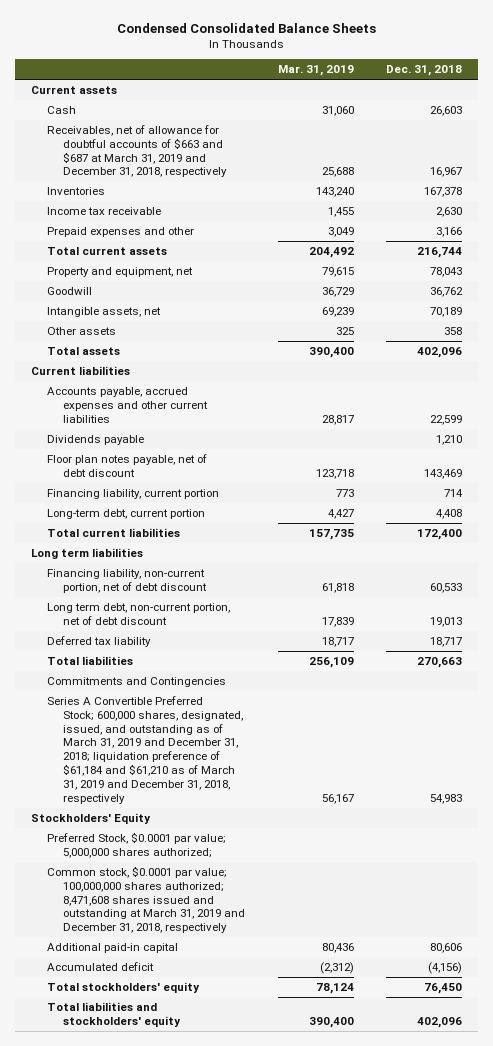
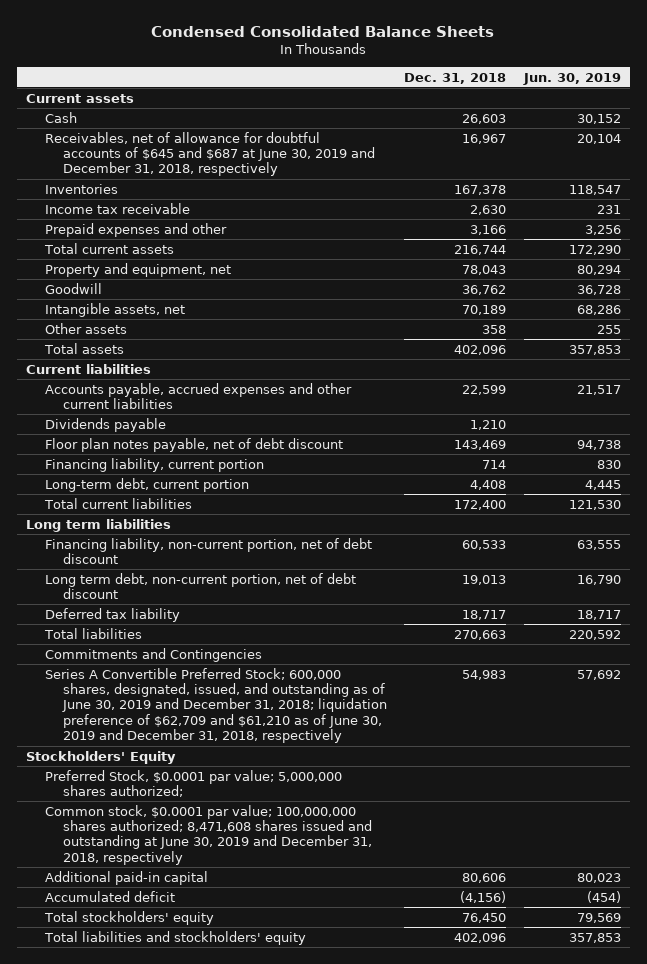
- | Mar. 31, 2019 | Dec. 31, 2018
+ | Dec. 31, 2018 | Jun. 30, 2019
- Receivables, net of allowance for doubtful accounts of $663 and $687 at March 31, 2019 and December 31, 2018, respectively | 25,688 | 16,967
+ Receivables, net of allowance for doubtful accounts of $645 and $687 at June 30, 2019 and December 31, 2018, respectively | 16,967 | 20,104
- Series A Convertible Preferred Stock; 600,000 shares, designated, issued, and outstanding as of March 31, 2019 and December 31, 2018; liquidation preference of $61,184 and $61,210 as of March 31, 2019 and December 31, 2018, respectively | 56,167 | 54,983
+ Series A Convertible Preferred Stock; 600,000 shares, designated, issued, and outstanding as of June 30, 2019 and December 31, 2018; liquidation preference of $62,709 and $61,210 as of June 30, 2019 and December 31, 2018, respectively | 54,983 | 57,692
- Common stock, $0.0001 par value; 100,000,000 shares authorized; 8,471,608 shares issued and outstanding at March 31, 2019 and December 31, 2018, respectively
+ Common stock, $0.0001 par value; 100,000,000 shares authorized; 8,471,608 shares issued and outstanding at June 30, 2019 and December 31, 2018, respectively

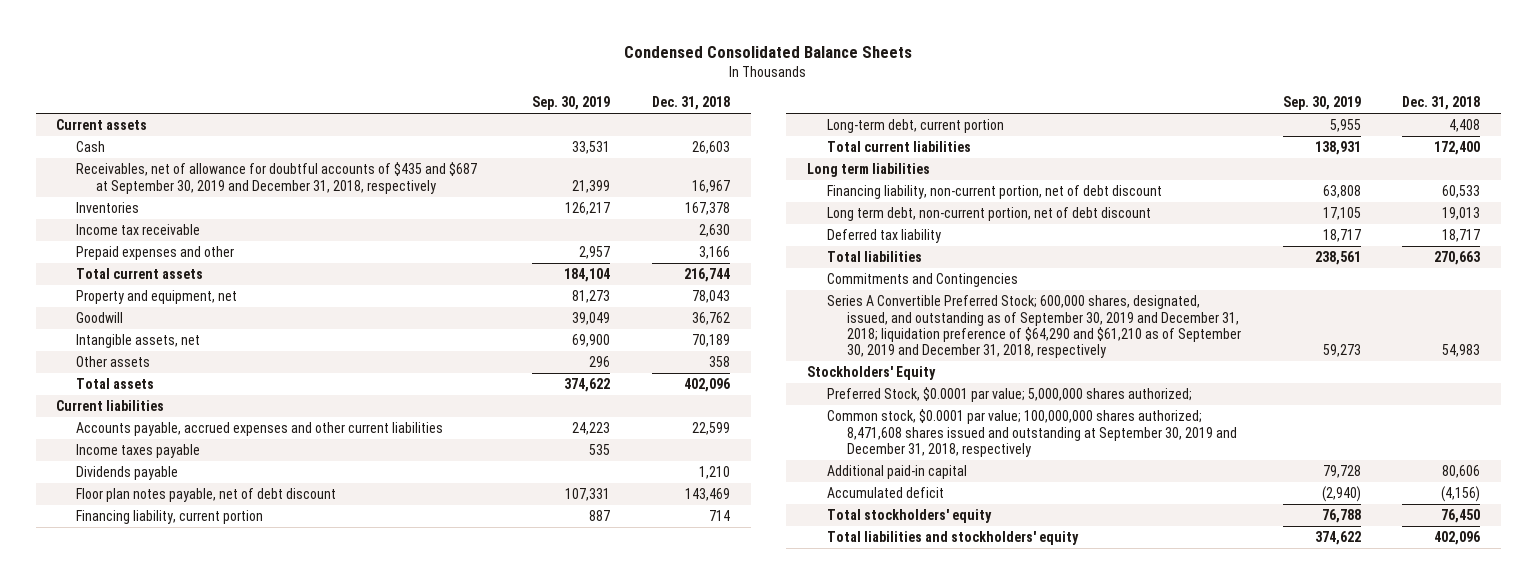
- | Dec. 31, 2018 | Jun. 30, 2019
+ | Sep. 30, 2019 | Dec. 31, 2018
- Receivables, net of allowance for doubtful accounts of $645 and $687 at June 30, 2019 and December 31, 2018, respectively | 16,967 | 20,104
+ Receivables, net of allowance for doubtful accounts of $435 and $687 at September 30, 2019 and December 31, 2018, respectively | 21,399 | 16,967
+ Income taxes payable | 535 |
- Series A Convertible Preferred Stock; 600,000 shares, designated, issued, and outstanding as of June 30, 2019 and December 31, 2018; liquidation preference of $62,709 and $61,210 as of June 30, 2019 and December 31, 2018, respectively | 54,983 | 57,692
+ Series A Convertible Preferred Stock; 600,000 shares, designated, issued, and outstanding as of September 30, 2019 and December 31, 2018; liquidation preference of $64,290 and $61,210 as of September 30, 2019 and December 31, 2018, respectively | 59,273 | 54,983
- Common stock, $0.0001 par value; 100,000,000 shares authorized; 8,471,608 shares issued and outstanding at June 30, 2019 and December 31, 2018, respectively
+ Common stock, $0.0001 par value; 100,000,000 shares authorized; 8,471,608 shares issued and outstanding at September 30, 2019 and December 31, 2018, respectively

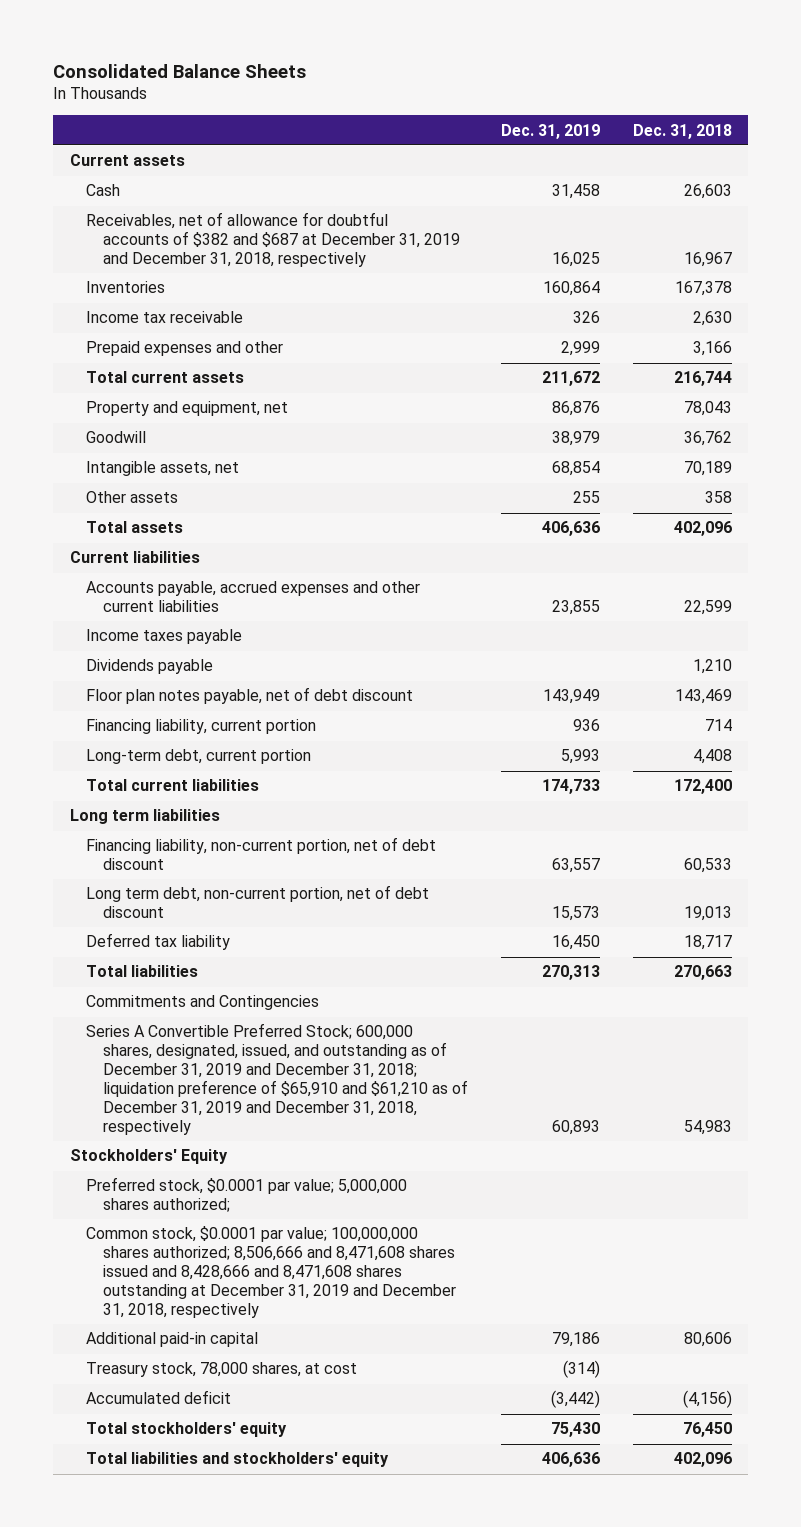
- Condensed Consolidated Balance Sheets
+ Consolidated Balance Sheets
- | Sep. 30, 2019 | Dec. 31, 2018
+ | Dec. 31, 2019 | Dec. 31, 2018
- Receivables, net of allowance for doubtful accounts of $435 and $687 at September 30, 2019 and December 31, 2018, respectively | 21,399 | 16,967
+ Receivables, net of allowance for doubtful accounts of $382 and $687 at December 31, 2019 and December 31, 2018, respectively | 16,025 | 16,967
- Series A Convertible Preferred Stock; 600,000 shares, designated, issued, and outstanding as of September 30, 2019 and December 31, 2018; liquidation preference of $64,290 and $61,210 as of September 30, 2019 and December 31, 2018, respectively | 59,273 | 54,983
+ Series A Convertible Preferred Stock; 600,000 shares, designated, issued, and outstanding as of December 31, 2019 and December 31, 2018; liquidation preference of $65,910 and $61,210 as of December 31, 2019 and December 31, 2018, respectively | 60,893 | 54,983
- Preferred Stock, $0.0001 par value; 5,000,000 shares authorized;
- Common stock, $0.0001 par value; 100,000,000 shares authorized; 8,471,608 shares issued and outstanding at September 30, 2019 and December 31, 2018, respectively
+ Preferred stock, $0.0001 par value; 5,000,000 shares authorized;
+ Common stock, $0.0001 par value; 100,000,000 shares authorized; 8,506,666 and 8,471,608 shares issued and 8,428,666 and 8,471,608 shares outstanding at December 31, 2019 and December 31, 2018, respectively
+ Treasury stock, 78,000 shares, at cost | (314) |

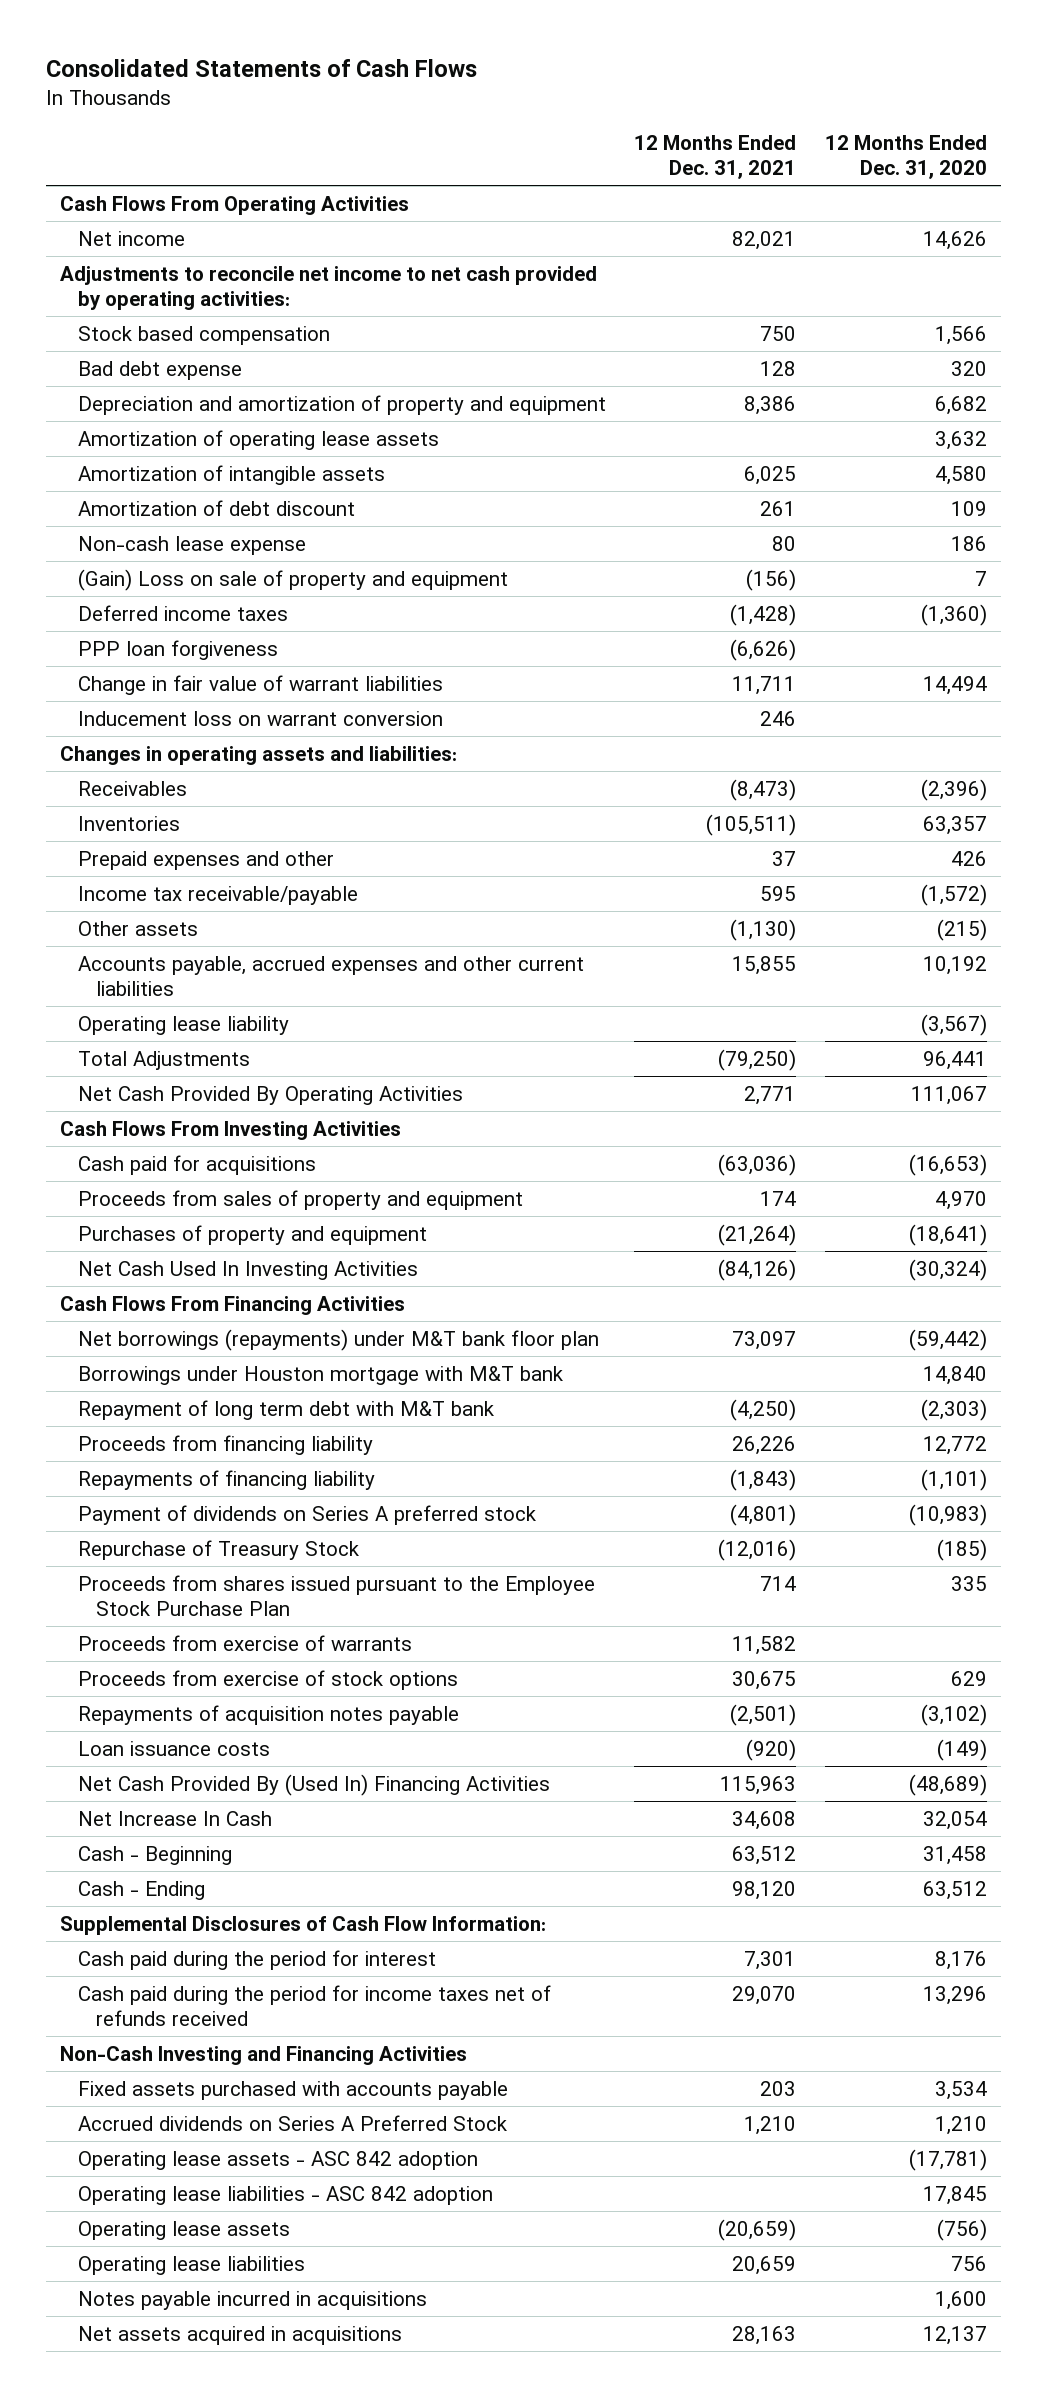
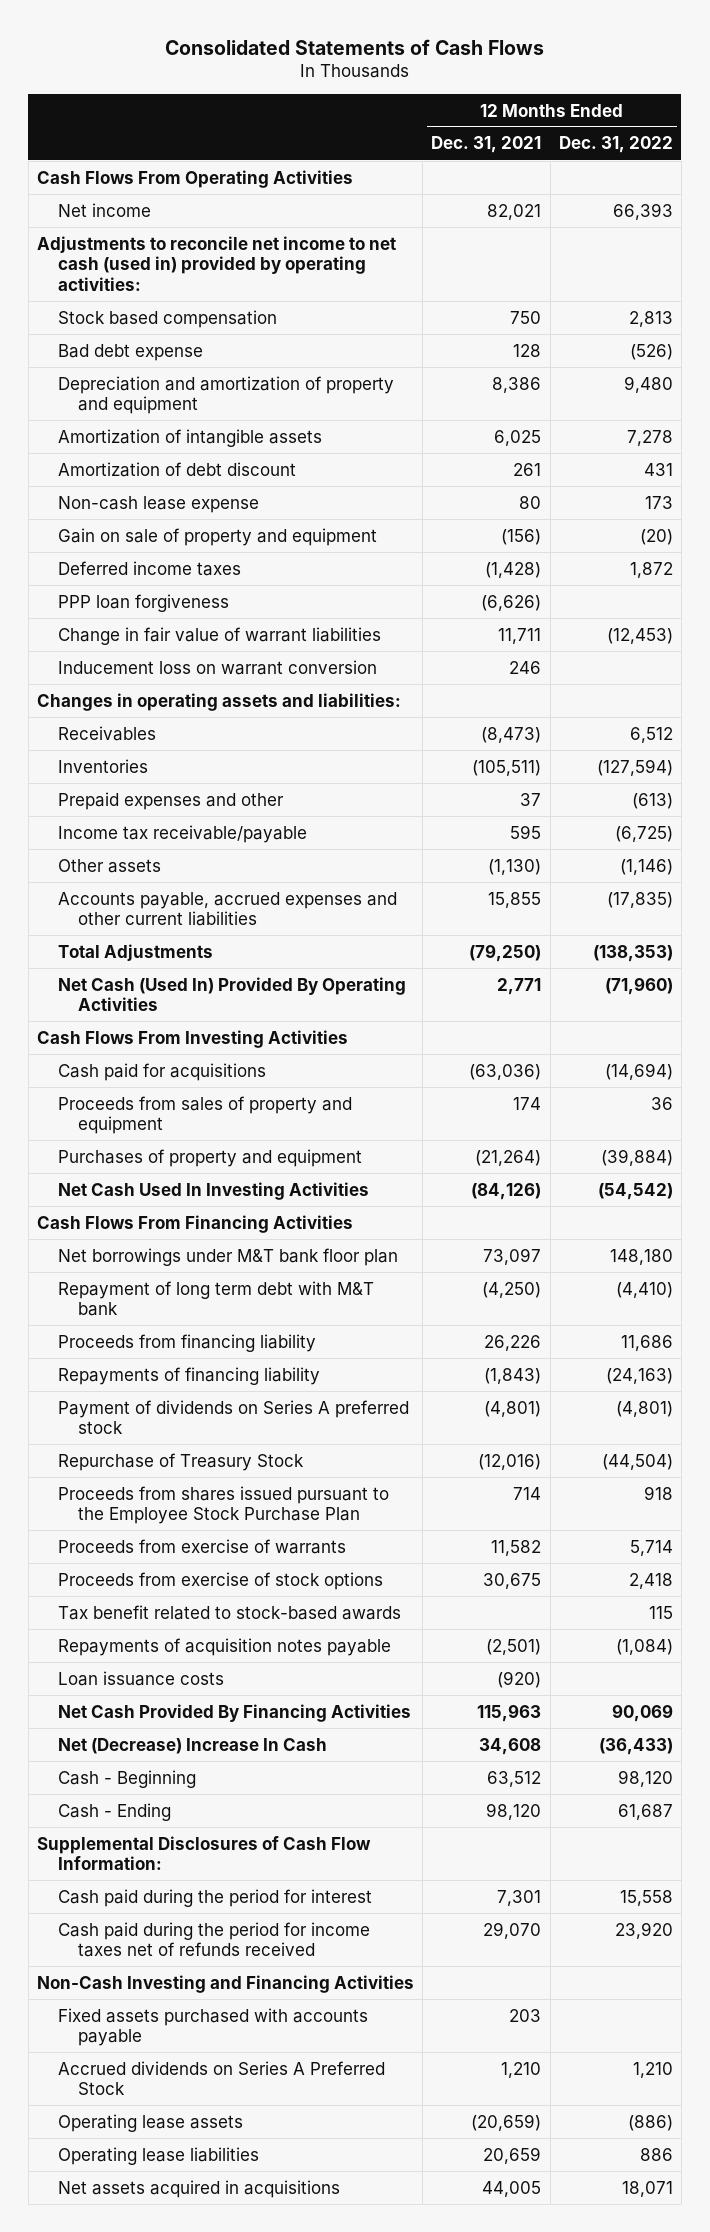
- | 12 Months Ended Dec. 31, 2021 | 12 Months Ended Dec. 31, 2020
+ | 12 Months Ended Dec. 31, 2021 | 12 Months Ended Dec. 31, 2022
- Adjustments to reconcile net income to net cash provided by operating activities:
+ Adjustments to reconcile net income to net cash (used in) provided by operating activities:
- Amortization of operating lease assets | | 3,632
- (Gain) Loss on sale of property and equipment | (156) | 7
+ Gain on sale of property and equipment | (156) | (20)
- Operating lease liability | | (3,567)
- Net Cash Provided By Operating Activities | 2,771 | 111,067
+ Net Cash (Used In) Provided By Operating Activities | 2,771 | (71,960)
- Net borrowings (repayments) under M&T bank floor plan | 73,097 | (59,442)
- Borrowings under Houston mortgage with M&T bank | | 14,840
+ Net borrowings under M&T bank floor plan | 73,097 | 148,180
+ Tax benefit related to stock-based awards | | 115
- Net Cash Provided By (Used In) Financing Activities | 115,963 | (48,689)
- Net Increase In Cash | 34,608 | 32,054
+ Net Cash Provided By Financing Activities | 115,963 | 90,069
+ Net (Decrease) Increase In Cash | 34,608 | (36,433)
- Operating lease assets - ASC 842 adoption | | (17,781)
- Operating lease liabilities - ASC 842 adoption | | 17,845
- Notes payable incurred in acquisitions | | 1,600
- Net assets acquired in acquisitions | 28,163 | 12,137
+ Net assets acquired in acquisitions | 44,005 | 18,071

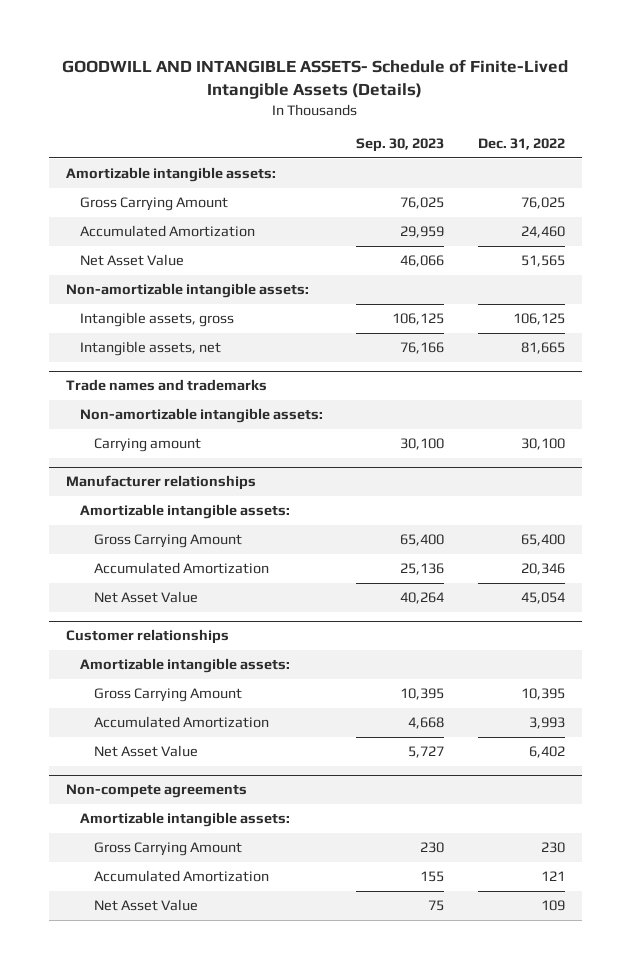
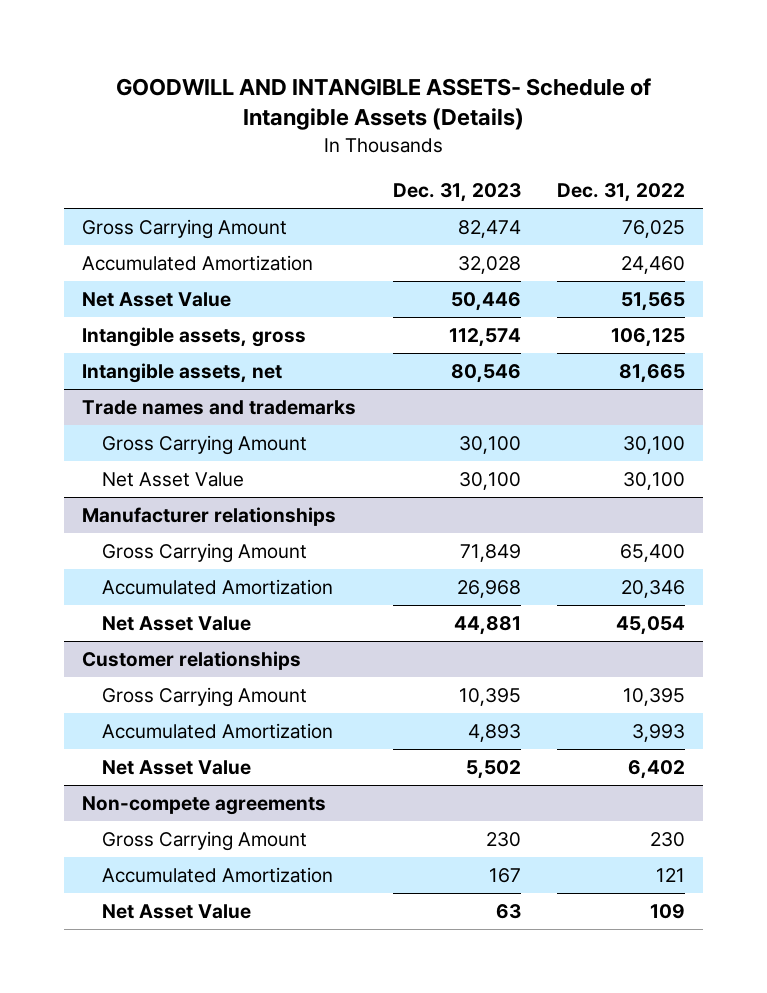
- GOODWILL AND INTANGIBLE ASSETS- Schedule of Finite-Lived Intangible Assets (Details)
+ GOODWILL AND INTANGIBLE ASSETS- Schedule of Intangible Assets (Details)
- | Sep. 30, 2023 | Dec. 31, 2022
+ | Dec. 31, 2023 | Dec. 31, 2022
- Amortizable intangible assets:
- Non-amortizable intangible assets:
@ Trade names and trademarks
- Non-amortizable intangible assets:
- Carrying amount | 30,100 | 30,100
+ Gross Carrying Amount | 30,100 | 30,100
+ Net Asset Value | 30,100 | 30,100
@ Manufacturer relationships
- Amortizable intangible assets:
@ Customer relationships
- Amortizable intangible assets:
@ Non-compete agreements
- Amortizable intangible assets:

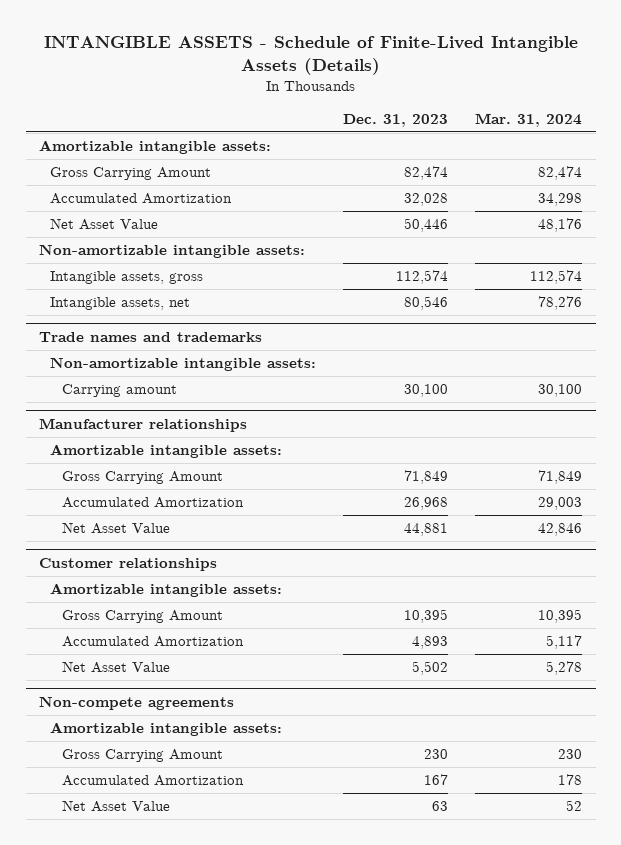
- GOODWILL AND INTANGIBLE ASSETS- Schedule of Intangible Assets (Details)
+ INTANGIBLE ASSETS - Schedule of Finite-Lived Intangible Assets (Details)
- | Dec. 31, 2023 | Dec. 31, 2022
+ | Dec. 31, 2023 | Mar. 31, 2024
+ Amortizable intangible assets:
+ Non-amortizable intangible assets:
@ Trade names and trademarks
- Gross Carrying Amount | 30,100 | 30,100
- Net Asset Value | 30,100 | 30,100
+ Non-amortizable intangible assets:
+ Carrying amount | 30,100 | 30,100
@ Manufacturer relationships
+ Amortizable intangible assets:
@ Customer relationships
+ Amortizable intangible assets:
@ Non-compete agreements
+ Amortizable intangible assets:

